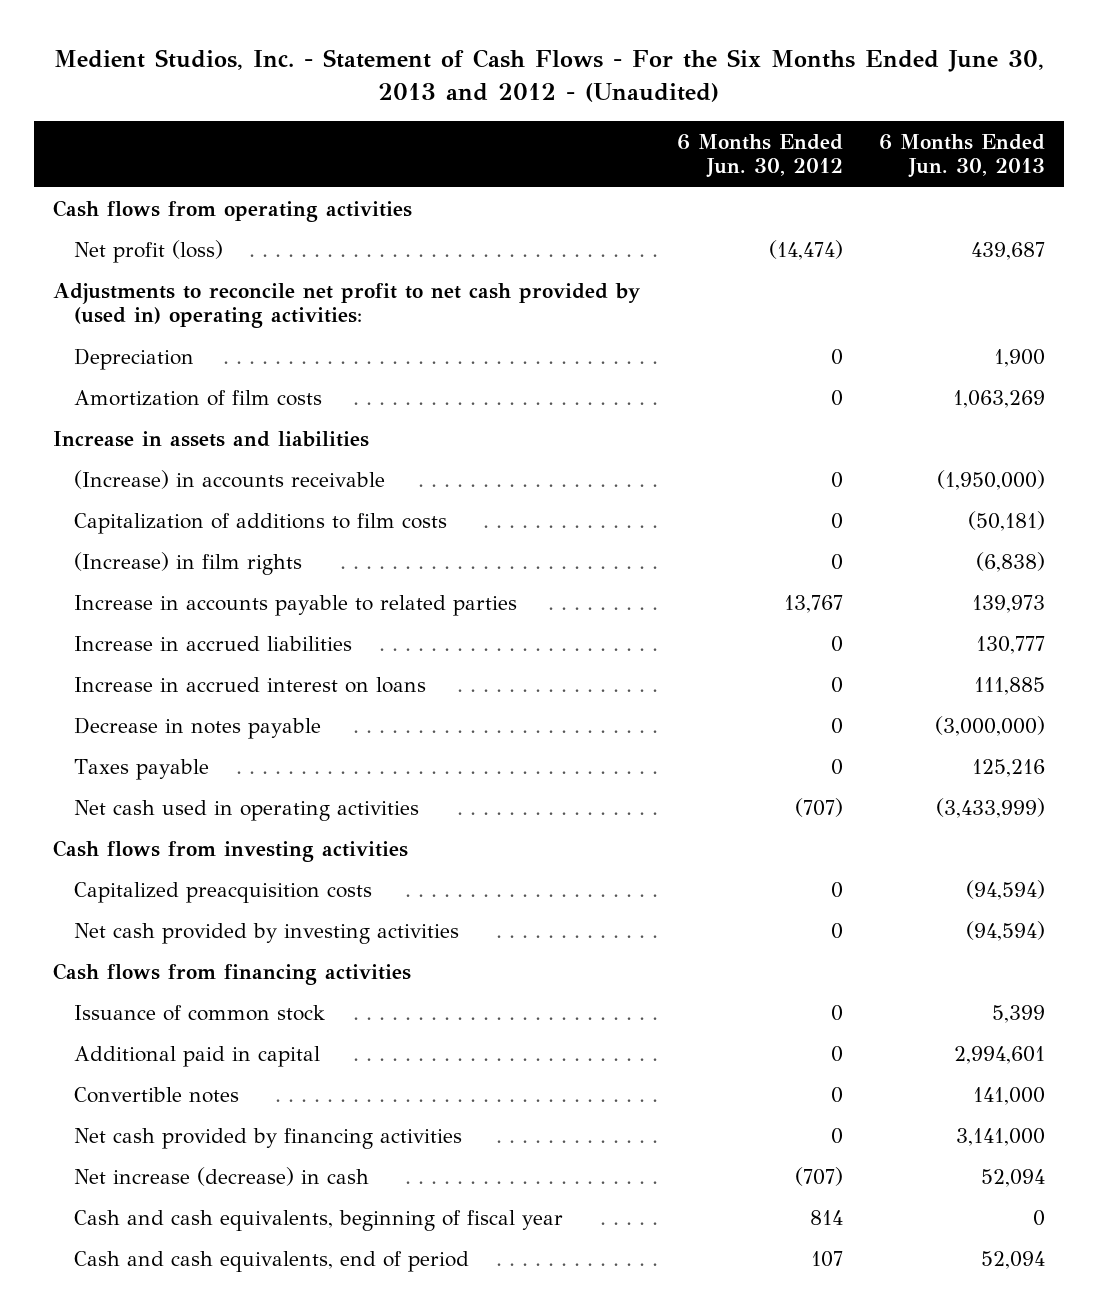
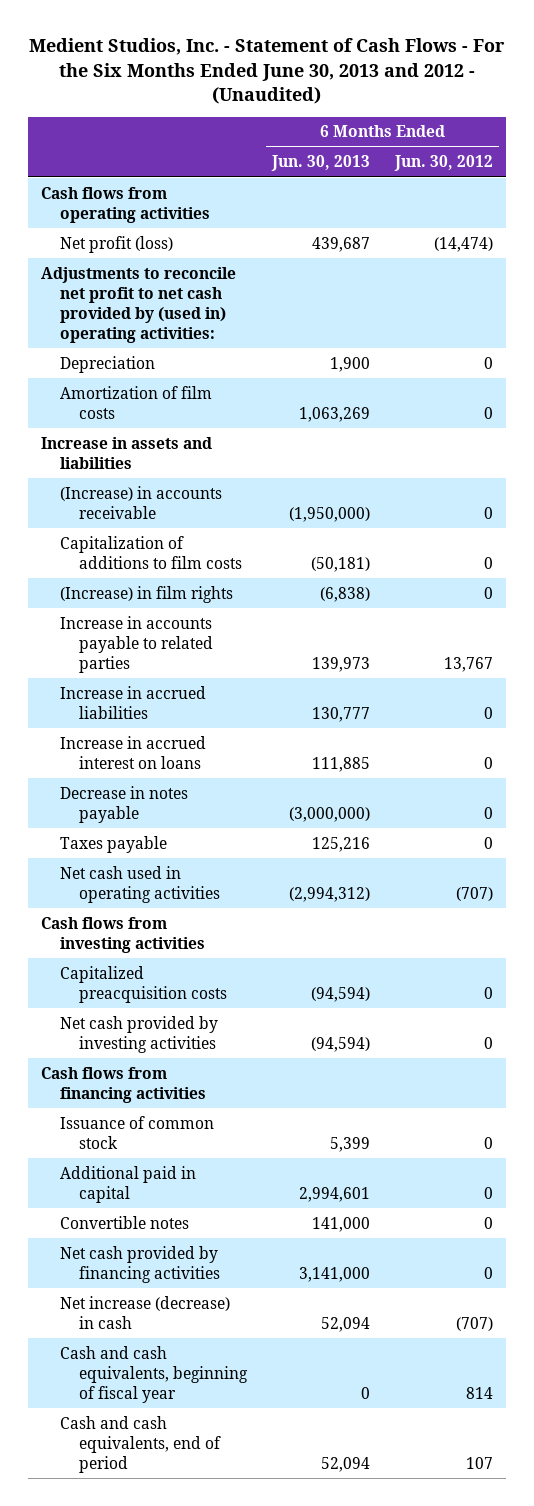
- | 6 Months Ended Jun. 30, 2012 | 6 Months Ended Jun. 30, 2013
+ | 6 Months Ended Jun. 30, 2013 | 6 Months Ended Jun. 30, 2012
- Net cash used in operating activities | (707) | (3,433,999)
+ Net cash used in operating activities | (2,994,312) | (707)

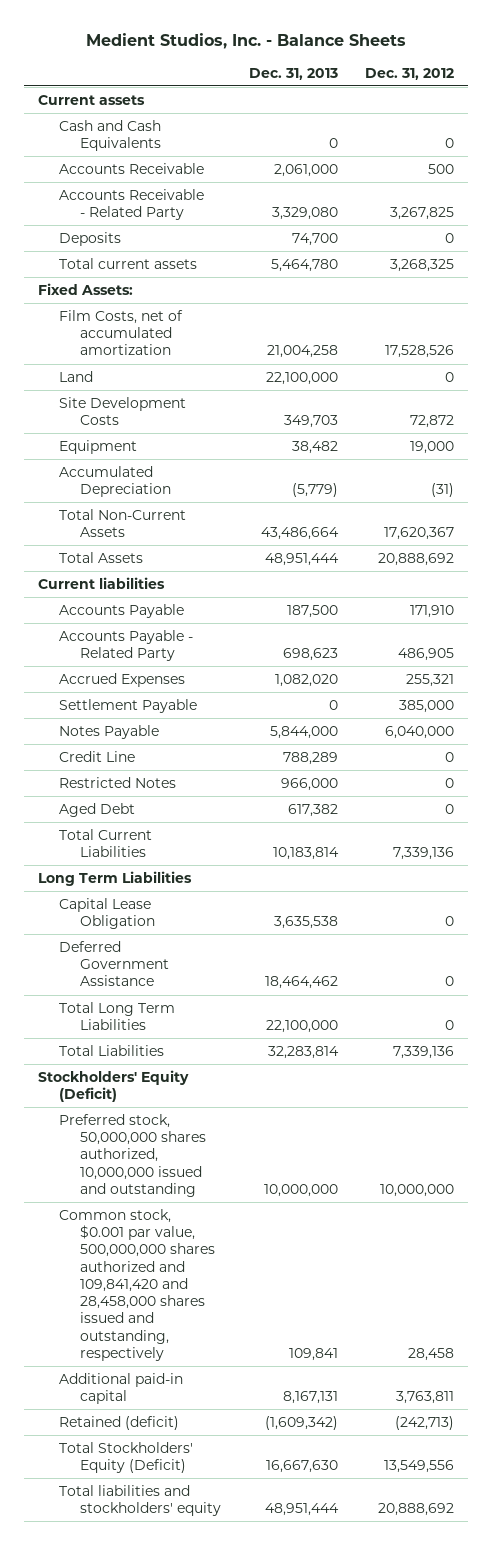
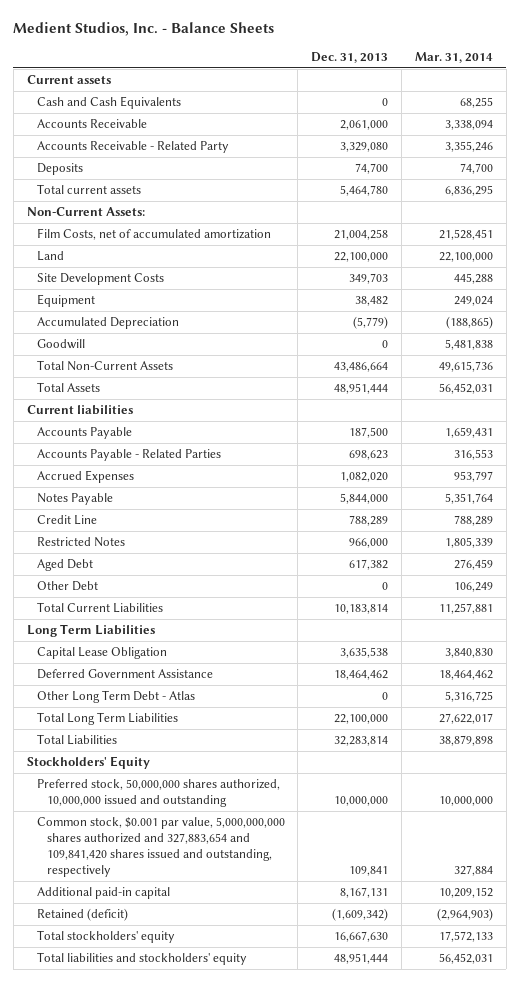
- | Dec. 31, 2013 | Dec. 31, 2012
+ | Dec. 31, 2013 | Mar. 31, 2014
- Fixed Assets:
+ Non-Current Assets:
+ Goodwill | 0 | 5,481,838
- Accounts Payable - Related Party | 698,623 | 486,905
+ Accounts Payable - Related Parties | 698,623 | 316,553
- Settlement Payable | 0 | 385,000
+ Other Debt | 0 | 106,249
+ Other Long Term Debt - Atlas | 0 | 5,316,725
- Stockholders' Equity (Deficit)
+ Stockholders' Equity
- Common stock, $0.001 par value, 500,000,000 shares authorized and 109,841,420 and 28,458,000 shares issued and outstanding, respectively | 109,841 | 28,458
+ Common stock, $0.001 par value, 5,000,000,000 shares authorized and 327,883,654 and 109,841,420 shares issued and outstanding, respectively | 109,841 | 327,884
- Total Stockholders' Equity (Deficit) | 16,667,630 | 13,549,556
+ Total stockholders' equity | 16,667,630 | 17,572,133

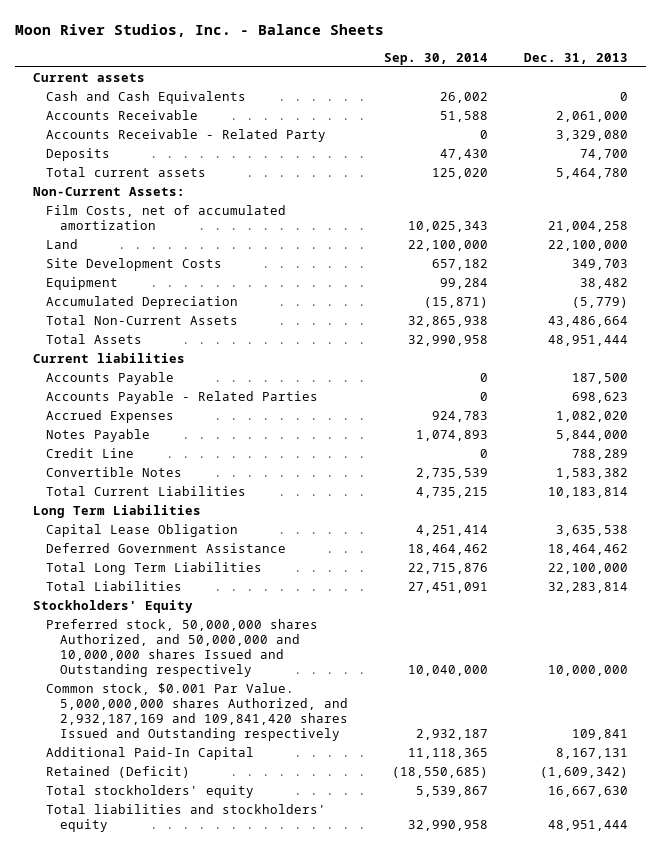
- Medient Studios, Inc. - Balance Sheets
+ Moon River Studios, Inc. - Balance Sheets
- | Dec. 31, 2013 | Mar. 31, 2014
+ | Sep. 30, 2014 | Dec. 31, 2013
- Goodwill | 0 | 5,481,838
- Restricted Notes | 966,000 | 1,805,339
- Aged Debt | 617,382 | 276,459
- Other Debt | 0 | 106,249
+ Convertible Notes | 2,735,539 | 1,583,382
- Other Long Term Debt - Atlas | 0 | 5,316,725
- Preferred stock, 50,000,000 shares authorized, 10,000,000 issued and outstanding | 10,000,000 | 10,000,000
- Common stock, $0.001 par value, 5,000,000,000 shares authorized and 327,883,654 and 109,841,420 shares issued and outstanding, respectively | 109,841 | 327,884
- Additional paid-in capital | 8,167,131 | 10,209,152
- Retained (deficit) | (1,609,342) | (2,964,903)
+ Preferred stock, 50,000,000 shares Authorized, and 50,000,000 and 10,000,000 shares Issued and Outstanding respectively | 10,040,000 | 10,000,000
+ Common stock, $0.001 Par Value. 5,000,000,000 shares Authorized, and 2,932,187,169 and 109,841,420 shares Issued and Outstanding respectively | 2,932,187 | 109,841
+ Additional Paid-In Capital | 11,118,365 | 8,167,131
+ Retained (Deficit) | (18,550,685) | (1,609,342)

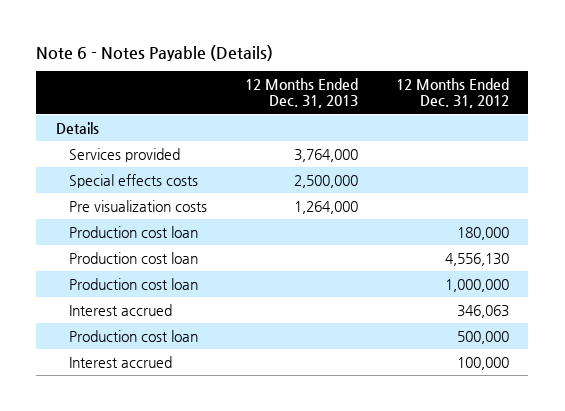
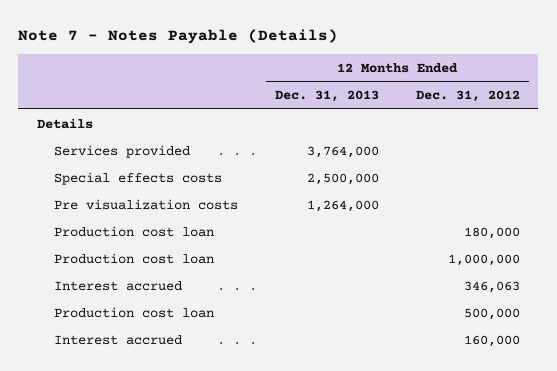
- Note 6 - Notes Payable (Details)
+ Note 7 - Notes Payable (Details)
- Production cost loan | | 4,556,130
- Interest accrued | | 100,000
+ Interest accrued | | 160,000

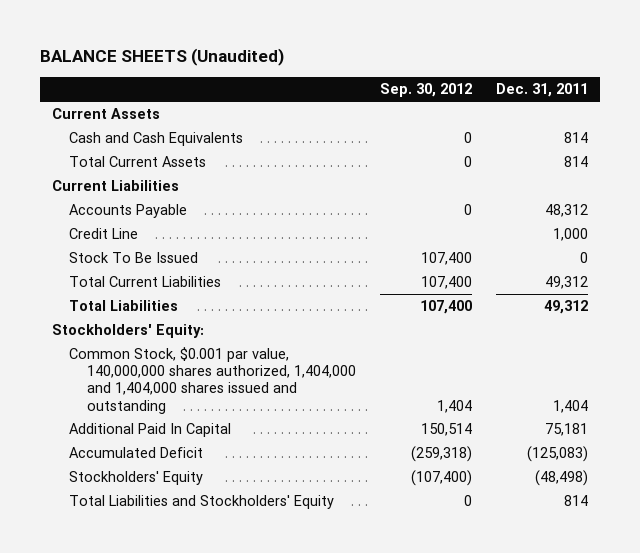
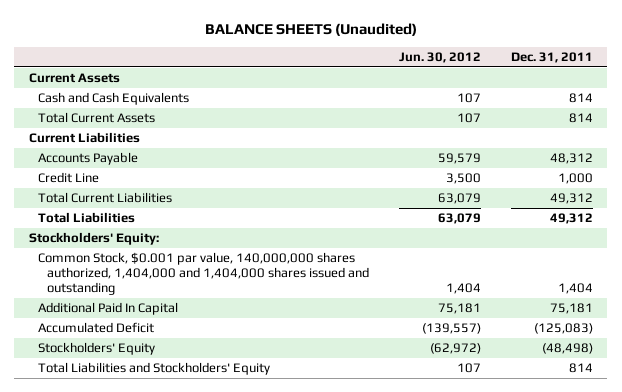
- | Sep. 30, 2012 | Dec. 31, 2011
+ | Jun. 30, 2012 | Dec. 31, 2011
- Stock To Be Issued | 107,400 | 0

